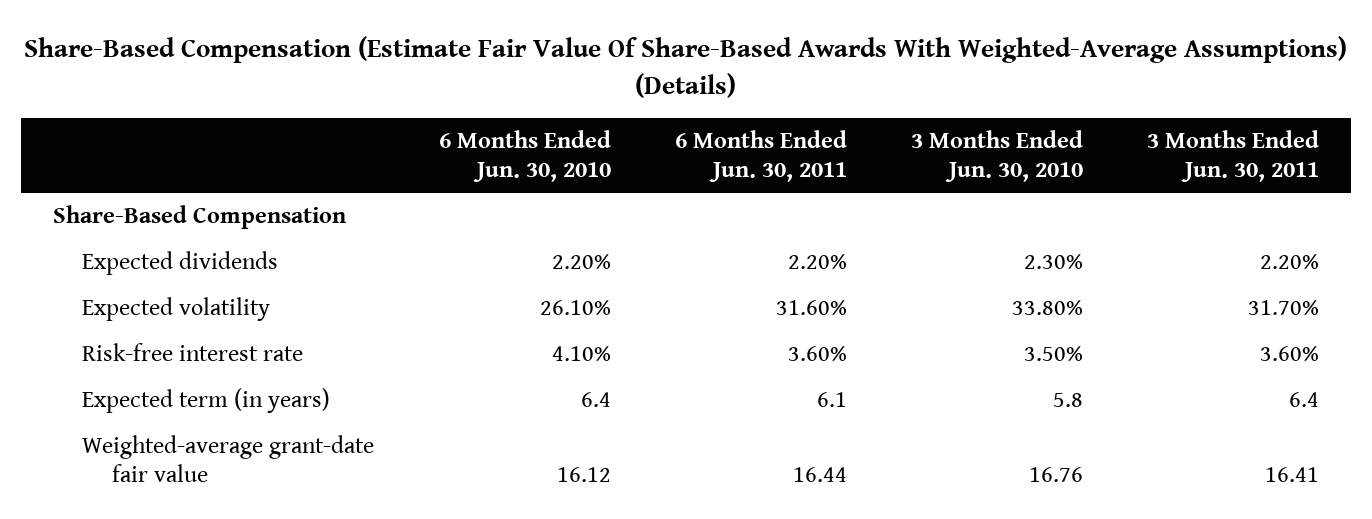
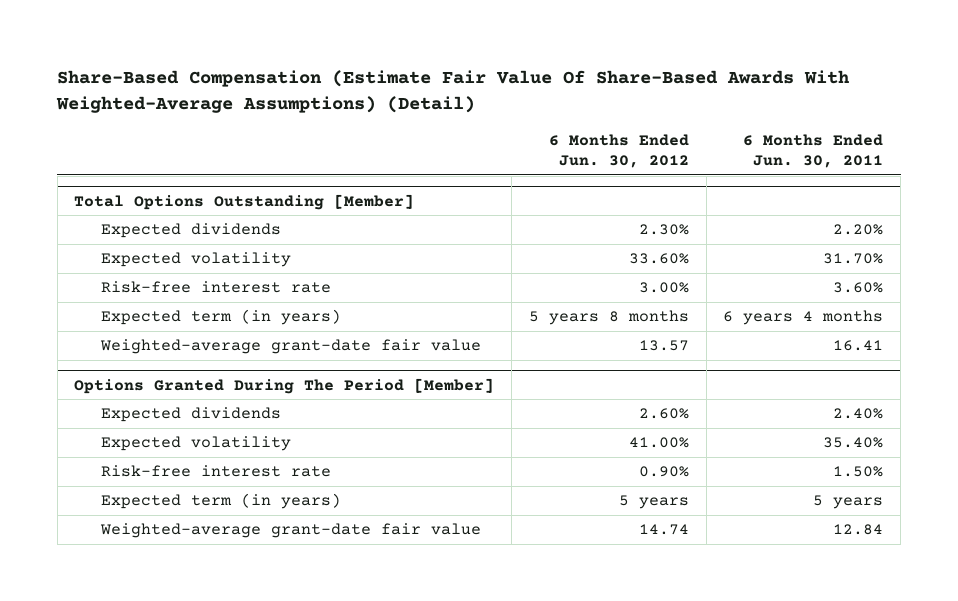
- Share-Based Compensation (Estimate Fair Value Of Share-Based Awards With Weighted-Average Assumptions) (Details)
+ Share-Based Compensation (Estimate Fair Value Of Share-Based Awards With Weighted-Average Assumptions) (Detail)
- | 6 Months Ended Jun. 30, 2010 | 6 Months Ended Jun. 30, 2011 | 3 Months Ended Jun. 30, 2010 | 3 Months Ended Jun. 30, 2011
+ | 6 Months Ended Jun. 30, 2012 | 6 Months Ended Jun. 30, 2011
- Share-Based Compensation
+ Total Options Outstanding [Member]
- Expected volatility | 26.10% | 31.60% | 33.80% | 31.70%
+ Expected volatility | 33.60% | 31.70%
- Expected term (in years) | 6.4 | 6.1 | 5.8 | 6.4
- Weighted-average grant-date fair value | 16.12 | 16.44 | 16.76 | 16.41
+ Expected term (in years) | 5 years 8 months | 6 years 4 months
+ Weighted-average grant-date fair value | 13.57 | 16.41
+ Options Granted During The Period [Member]
+ Expected dividends | 2.60% | 2.40%
+ Expected volatility | 41.00% | 35.40%
+ Risk-free interest rate | 0.90% | 1.50%
+ Expected term (in years) | 5 years | 5 years
+ Weighted-average grant-date fair value | 14.74 | 12.84

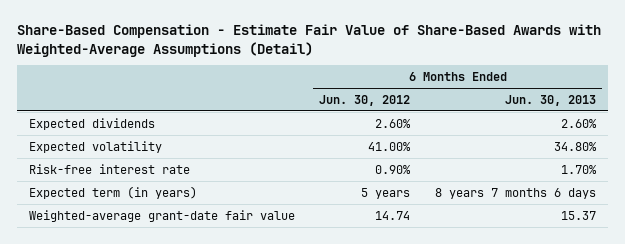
- Share-Based Compensation (Estimate Fair Value Of Share-Based Awards With Weighted-Average Assumptions) (Detail)
+ Share-Based Compensation - Estimate Fair Value of Share-Based Awards with Weighted-Average Assumptions (Detail)
- | 6 Months Ended Jun. 30, 2012 | 6 Months Ended Jun. 30, 2011
+ | 6 Months Ended Jun. 30, 2012 | 6 Months Ended Jun. 30, 2013
- Total Options Outstanding [Member]
- Expected dividends | 2.30% | 2.20%
- Expected volatility | 33.60% | 31.70%
- Risk-free interest rate | 3.00% | 3.60%
- Expected term (in years) | 5 years 8 months | 6 years 4 months
- Weighted-average grant-date fair value | 13.57 | 16.41
- Options Granted During The Period [Member]

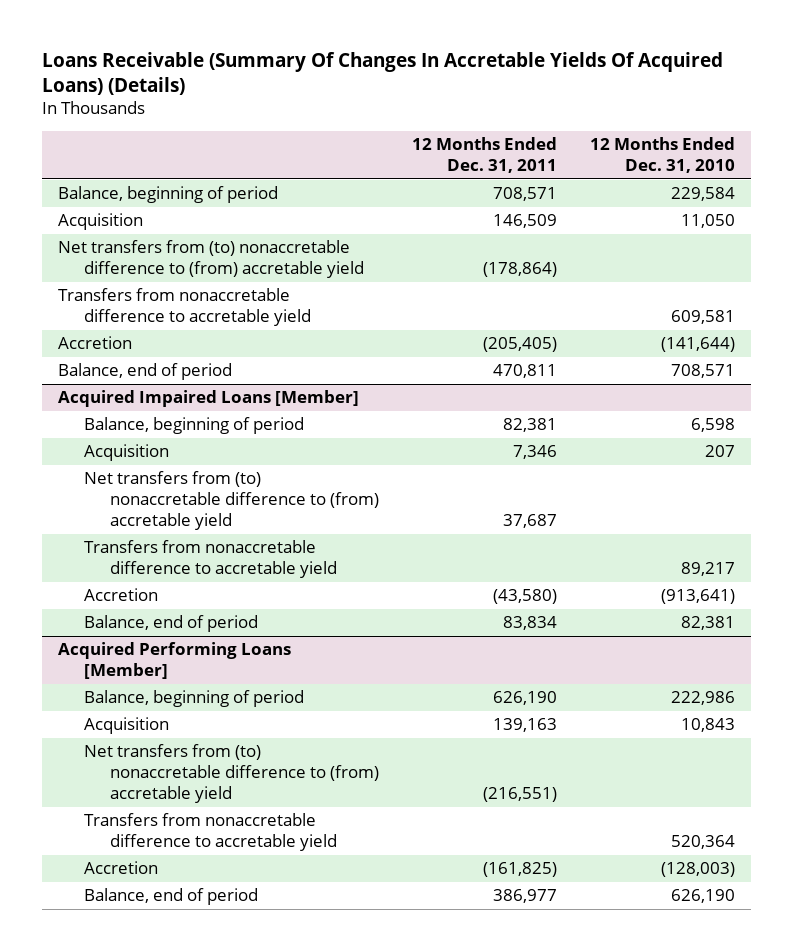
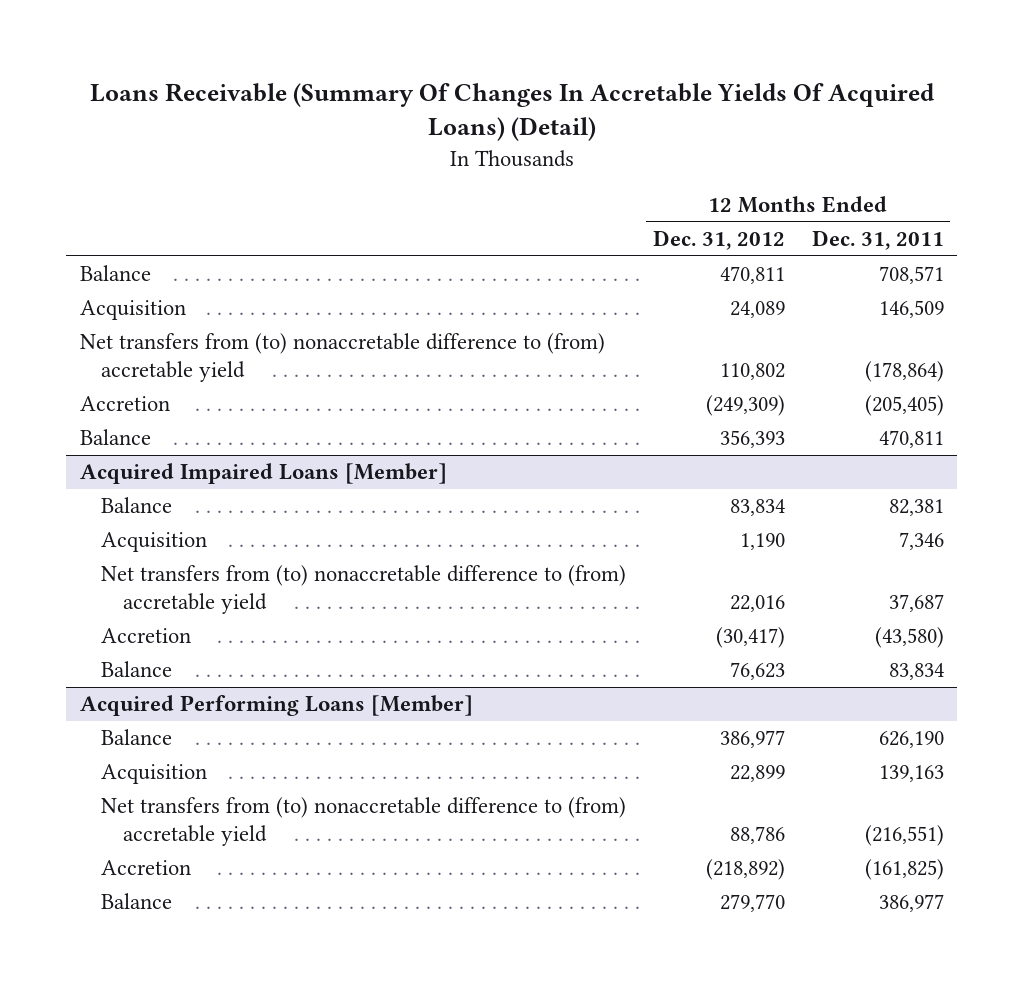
- Loans Receivable (Summary Of Changes In Accretable Yields Of Acquired Loans) (Details)
+ Loans Receivable (Summary Of Changes In Accretable Yields Of Acquired Loans) (Detail)
- | 12 Months Ended Dec. 31, 2011 | 12 Months Ended Dec. 31, 2010
+ | 12 Months Ended Dec. 31, 2012 | 12 Months Ended Dec. 31, 2011
- Balance, beginning of period | 708,571 | 229,584
+ Balance | 470,811 | 708,571
- Transfers from nonaccretable difference to accretable yield | | 609,581
- Balance, end of period | 470,811 | 708,571
+ Balance | 356,393 | 470,811
@ Acquired Impaired Loans [Member]
- Balance, beginning of period | 82,381 | 6,598
+ Balance | 83,834 | 82,381
- Transfers from nonaccretable difference to accretable yield | | 89,217
- Balance, end of period | 83,834 | 82,381
+ Balance | 76,623 | 83,834
@ Acquired Performing Loans [Member]
- Balance, beginning of period | 626,190 | 222,986
+ Balance | 386,977 | 626,190
- Transfers from nonaccretable difference to accretable yield | | 520,364
- Balance, end of period | 386,977 | 626,190
+ Balance | 279,770 | 386,977

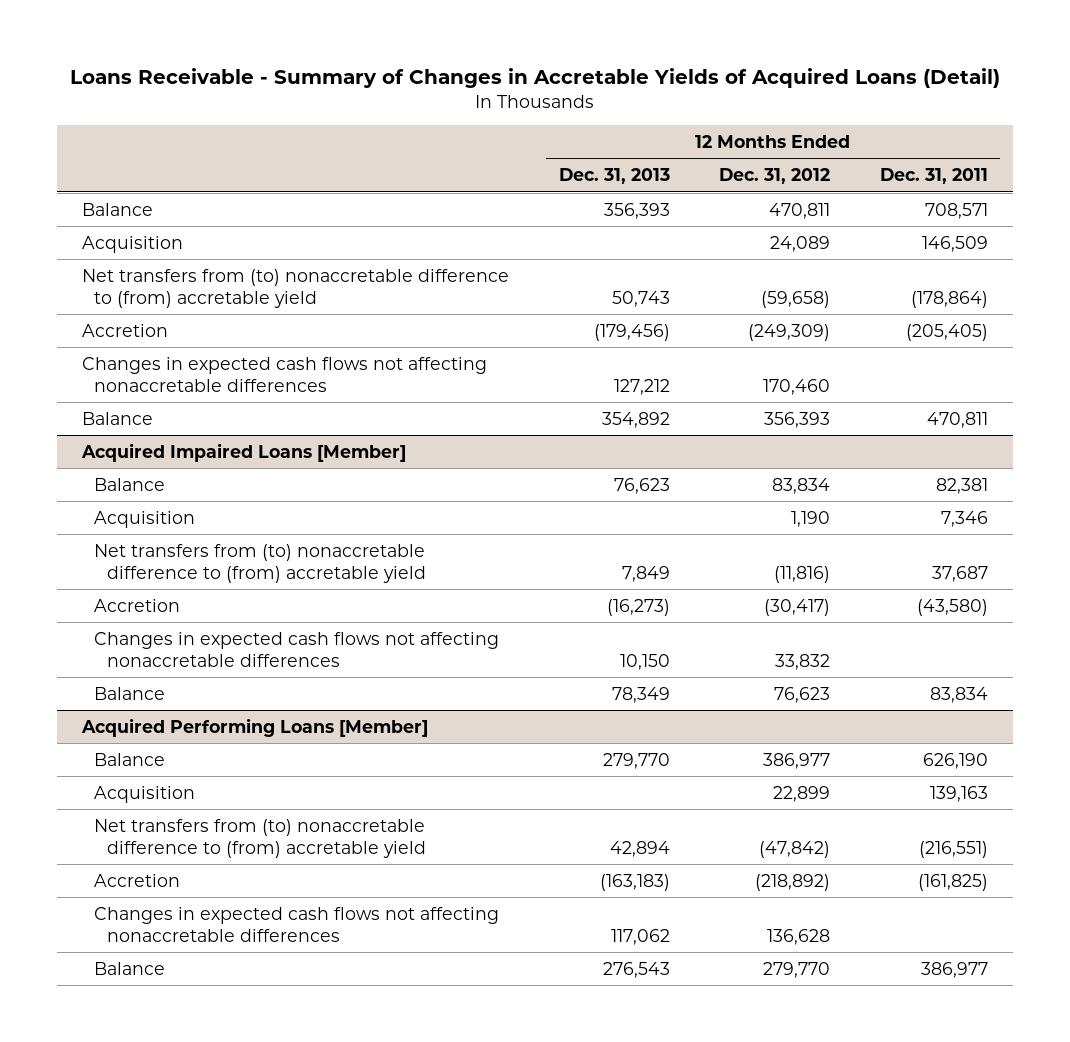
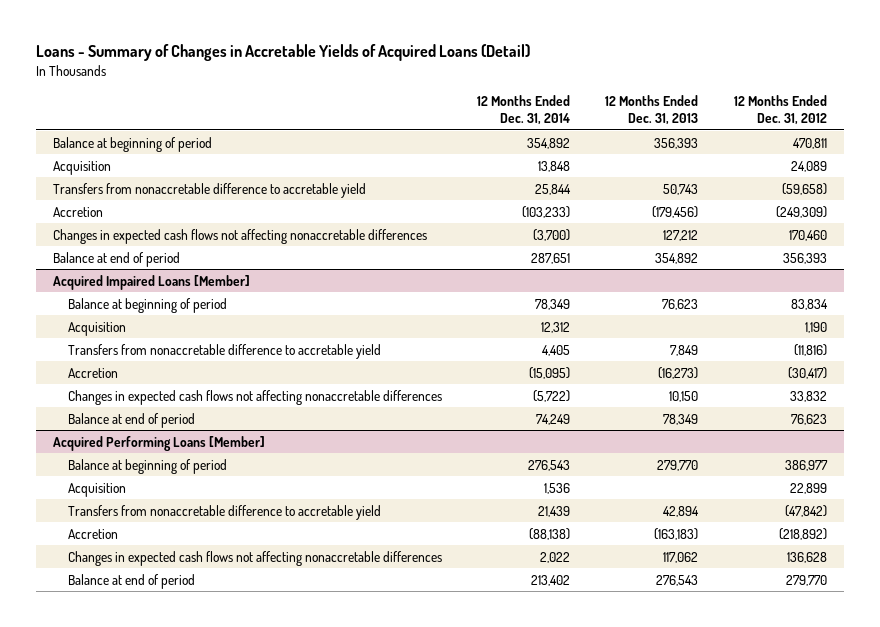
- Loans Receivable - Summary of Changes in Accretable Yields of Acquired Loans (Detail)
+ Loans - Summary of Changes in Accretable Yields of Acquired Loans (Detail)
- | 12 Months Ended Dec. 31, 2013 | 12 Months Ended Dec. 31, 2012 | 12 Months Ended Dec. 31, 2011
+ | 12 Months Ended Dec. 31, 2014 | 12 Months Ended Dec. 31, 2013 | 12 Months Ended Dec. 31, 2012
- Balance | 356,393 | 470,811 | 708,571
+ Balance at beginning of period | 354,892 | 356,393 | 470,811
- Net transfers from (to) nonaccretable difference to (from) accretable yield | 50,743 | (59,658) | (178,864)
+ Transfers from nonaccretable difference to accretable yield | 25,844 | 50,743 | (59,658)
- Balance | 354,892 | 356,393 | 470,811
+ Balance at end of period | 287,651 | 354,892 | 356,393
@ Acquired Impaired Loans [Member]
- Balance | 76,623 | 83,834 | 82,381
+ Balance at beginning of period | 78,349 | 76,623 | 83,834
- Net transfers from (to) nonaccretable difference to (from) accretable yield | 7,849 | (11,816) | 37,687
+ Transfers from nonaccretable difference to accretable yield | 4,405 | 7,849 | (11,816)
- Balance | 78,349 | 76,623 | 83,834
+ Balance at end of period | 74,249 | 78,349 | 76,623
@ Acquired Performing Loans [Member]
- Balance | 279,770 | 386,977 | 626,190
+ Balance at beginning of period | 276,543 | 279,770 | 386,977
- Net transfers from (to) nonaccretable difference to (from) accretable yield | 42,894 | (47,842) | (216,551)
+ Transfers from nonaccretable difference to accretable yield | 21,439 | 42,894 | (47,842)
- Balance | 276,543 | 279,770 | 386,977
+ Balance at end of period | 213,402 | 276,543 | 279,770

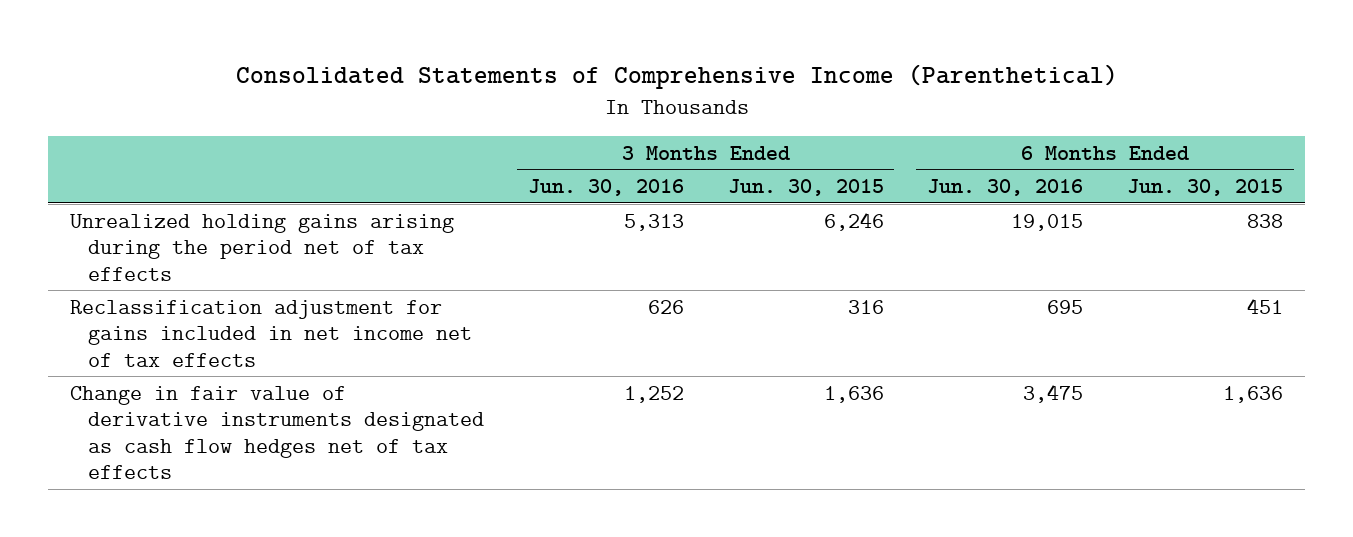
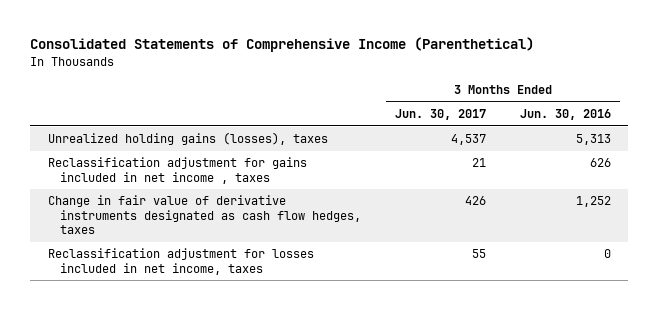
- | 3 Months Ended Jun. 30, 2016 | 3 Months Ended Jun. 30, 2015 | 6 Months Ended Jun. 30, 2016 | 6 Months Ended Jun. 30, 2015
+ | 3 Months Ended Jun. 30, 2017 | 3 Months Ended Jun. 30, 2016
- Unrealized holding gains arising during the period net of tax effects | 5,313 | 6,246 | 19,015 | 838
- Reclassification adjustment for gains included in net income net of tax effects | 626 | 316 | 695 | 451
- Change in fair value of derivative instruments designated as cash flow hedges net of tax effects | 1,252 | 1,636 | 3,475 | 1,636
+ Unrealized holding gains (losses), taxes | 4,537 | 5,313
+ Reclassification adjustment for gains included in net income , taxes | 21 | 626
+ Change in fair value of derivative instruments designated as cash flow hedges, taxes | 426 | 1,252
+ Reclassification adjustment for losses included in net income, taxes | 55 | 0

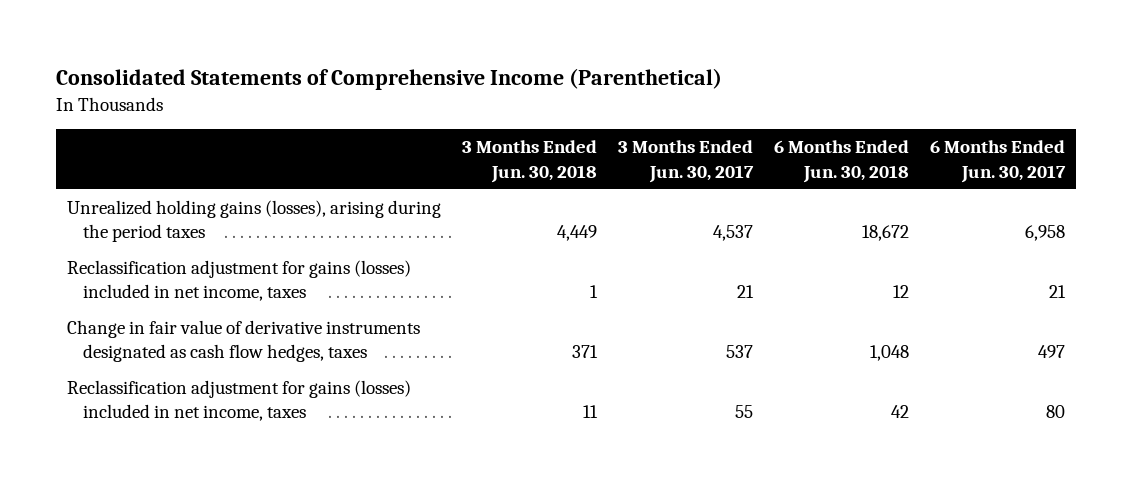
- | 3 Months Ended Jun. 30, 2017 | 3 Months Ended Jun. 30, 2016
+ | 3 Months Ended Jun. 30, 2018 | 3 Months Ended Jun. 30, 2017 | 6 Months Ended Jun. 30, 2018 | 6 Months Ended Jun. 30, 2017
- Unrealized holding gains (losses), taxes | 4,537 | 5,313
- Reclassification adjustment for gains included in net income , taxes | 21 | 626
- Change in fair value of derivative instruments designated as cash flow hedges, taxes | 426 | 1,252
- Reclassification adjustment for losses included in net income, taxes | 55 | 0
+ Unrealized holding gains (losses), arising during the period taxes | 4,449 | 4,537 | 18,672 | 6,958
+ Reclassification adjustment for gains (losses) included in net income, taxes | 1 | 21 | 12 | 21
+ Change in fair value of derivative instruments designated as cash flow hedges, taxes | 371 | 537 | 1,048 | 497
+ Reclassification adjustment for gains (losses) included in net income, taxes | 11 | 55 | 42 | 80

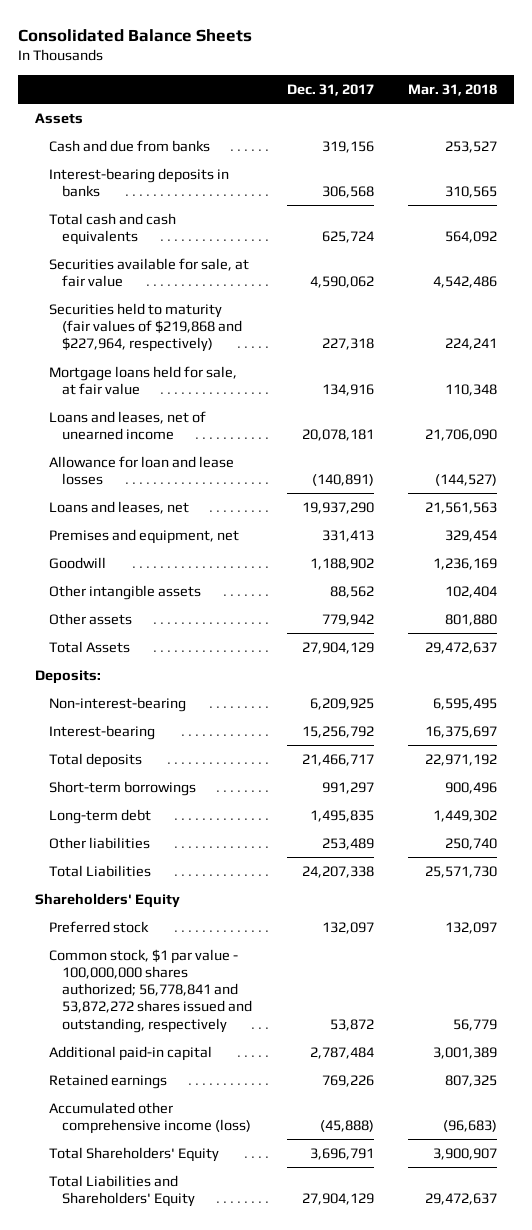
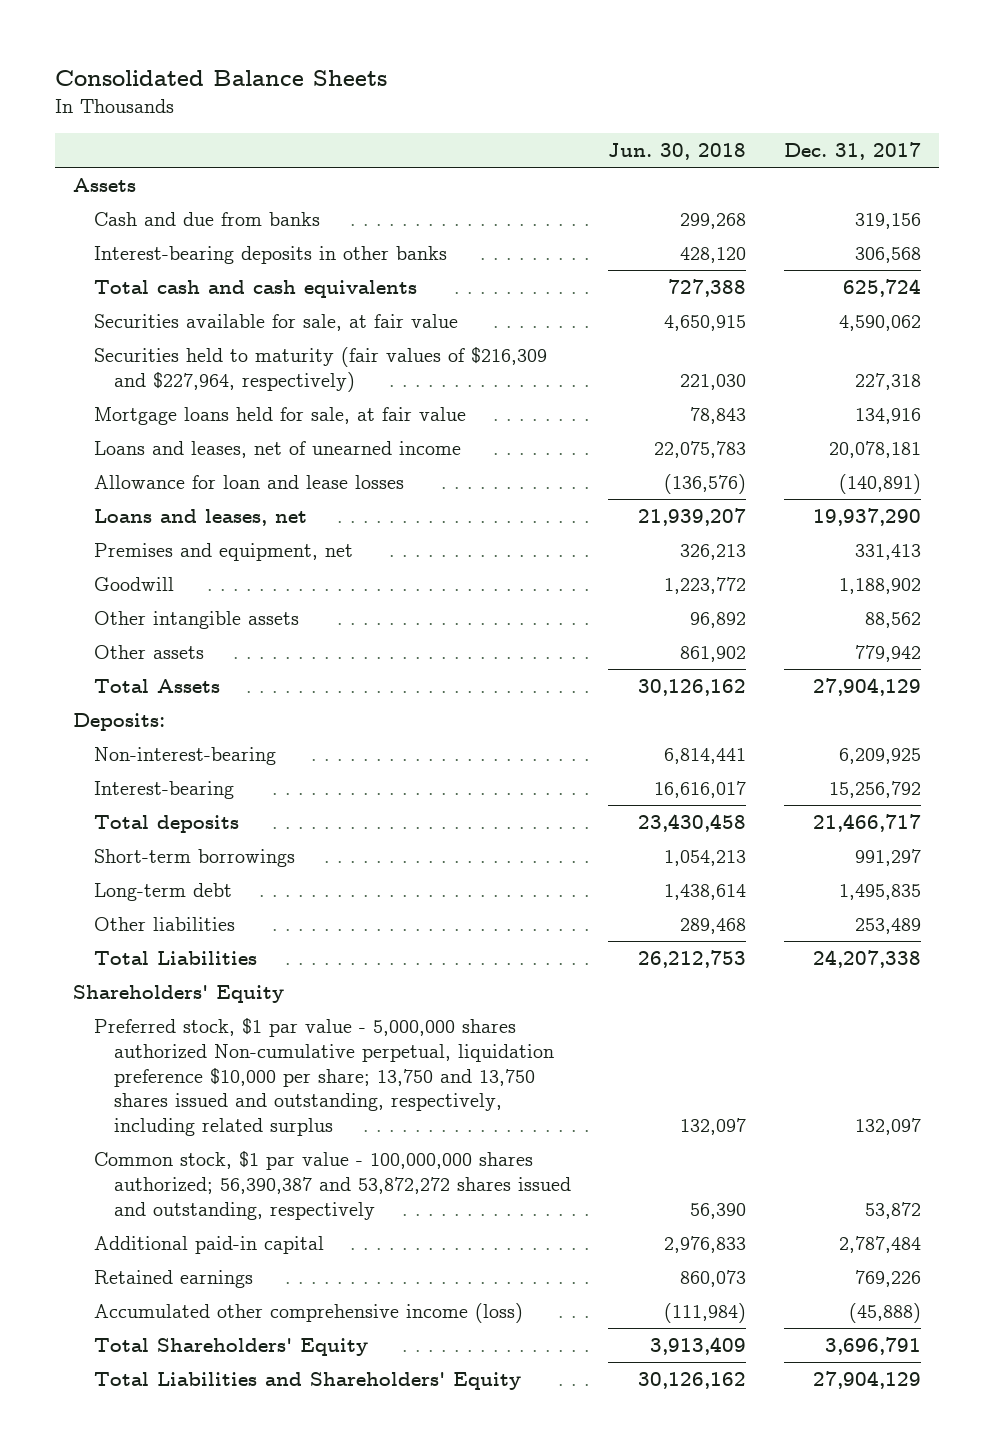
- | Dec. 31, 2017 | Mar. 31, 2018
+ | Jun. 30, 2018 | Dec. 31, 2017
- Interest-bearing deposits in banks | 306,568 | 310,565
+ Interest-bearing deposits in other banks | 428,120 | 306,568
- Securities held to maturity (fair values of $219,868 and $227,964, respectively) | 227,318 | 224,241
+ Securities held to maturity (fair values of $216,309 and $227,964, respectively) | 221,030 | 227,318
- Preferred stock | 132,097 | 132,097
- Common stock, $1 par value - 100,000,000 shares authorized; 56,778,841 and 53,872,272 shares issued and outstanding, respectively | 53,872 | 56,779
+ Preferred stock, $1 par value - 5,000,000 shares authorized Non-cumulative perpetual, liquidation preference $10,000 per share; 13,750 and 13,750 shares issued and outstanding, respectively, including related surplus | 132,097 | 132,097
+ Common stock, $1 par value - 100,000,000 shares authorized; 56,390,387 and 53,872,272 shares issued and outstanding, respectively | 56,390 | 53,872

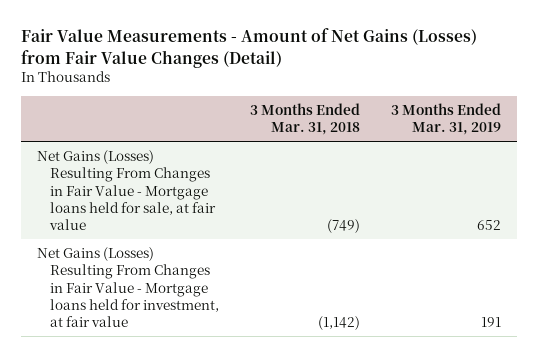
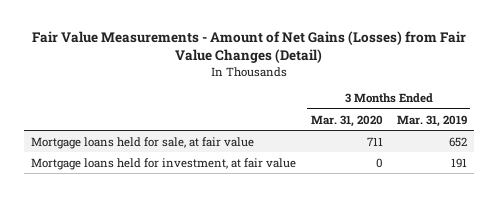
- | 3 Months Ended Mar. 31, 2018 | 3 Months Ended Mar. 31, 2019
+ | 3 Months Ended Mar. 31, 2020 | 3 Months Ended Mar. 31, 2019
- Net Gains (Losses) Resulting From Changes in Fair Value - Mortgage loans held for sale, at fair value | (749) | 652
- Net Gains (Losses) Resulting From Changes in Fair Value - Mortgage loans held for investment, at fair value | (1,142) | 191
+ Mortgage loans held for sale, at fair value | 711 | 652
+ Mortgage loans held for investment, at fair value | 0 | 191

